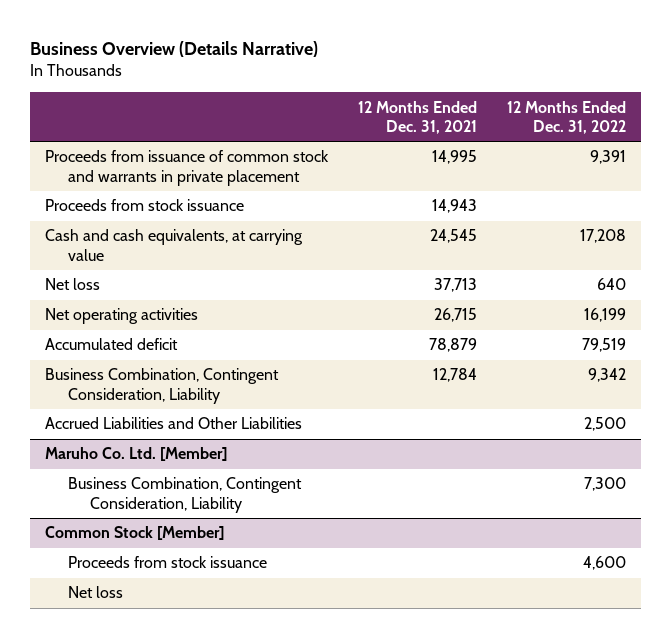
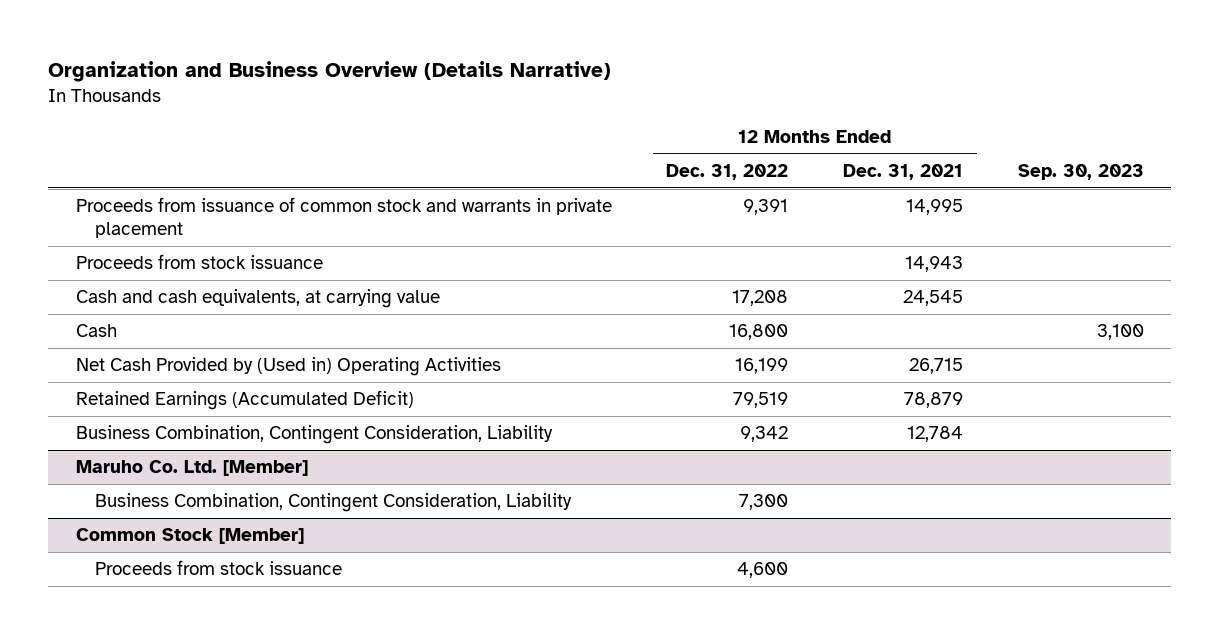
- Business Overview (Details Narrative)
+ Organization and Business Overview (Details Narrative)
- | 12 Months Ended Dec. 31, 2021 | 12 Months Ended Dec. 31, 2022
+ | 12 Months Ended Dec. 31, 2022 | 12 Months Ended Dec. 31, 2021 | Sep. 30, 2023
- Net loss | 37,713 | 640
- Net operating activities | 26,715 | 16,199
- Accumulated deficit | 78,879 | 79,519
+ Cash | 16,800 | | 3,100
+ Net Cash Provided by (Used in) Operating Activities | 16,199 | 26,715 |
+ Retained Earnings (Accumulated Deficit) | 79,519 | 78,879 |
- Accrued Liabilities and Other Liabilities | | 2,500
@ Common Stock [Member]
- Net loss

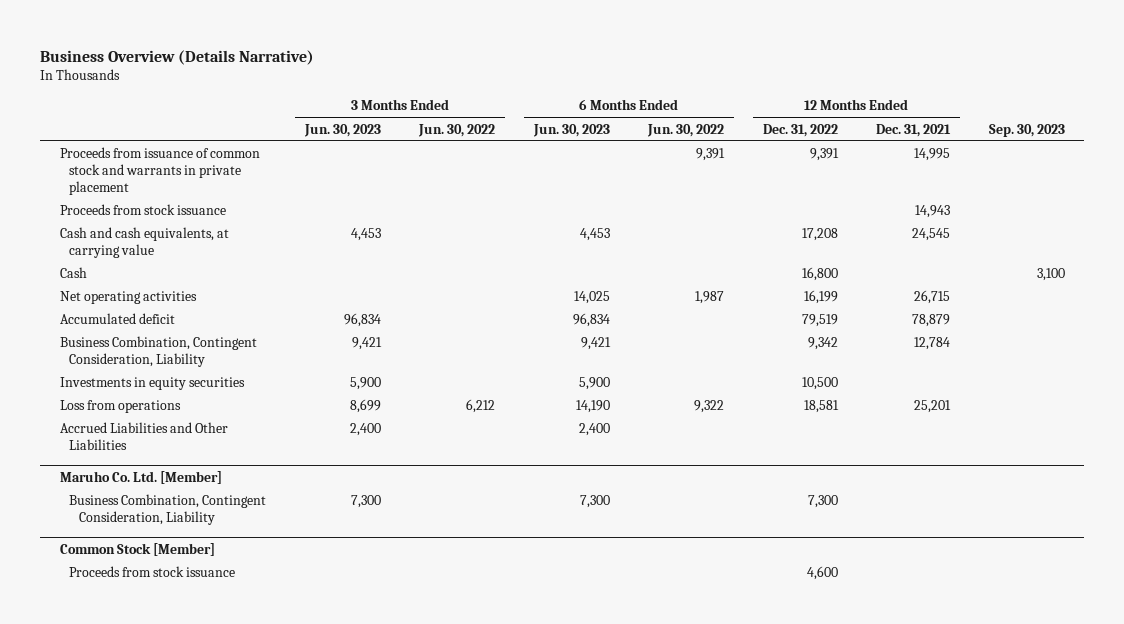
- Organization and Business Overview (Details Narrative)
+ Business Overview (Details Narrative)
- | 12 Months Ended Dec. 31, 2022 | 12 Months Ended Dec. 31, 2021 | Sep. 30, 2023
+ | 3 Months Ended Jun. 30, 2023 | 3 Months Ended Jun. 30, 2022 | 6 Months Ended Jun. 30, 2023 | 6 Months Ended Jun. 30, 2022 | 12 Months Ended Dec. 31, 2022 | 12 Months Ended Dec. 31, 2021 | Sep. 30, 2023
- Net Cash Provided by (Used in) Operating Activities | 16,199 | 26,715 |
- Retained Earnings (Accumulated Deficit) | 79,519 | 78,879 |
+ Net operating activities | | | 14,025 | 1,987 | 16,199 | 26,715 |
+ Accumulated deficit | 96,834 | | 96,834 | | 79,519 | 78,879 |
+ Investments in equity securities | 5,900 | | 5,900 | | 10,500 | |
+ Loss from operations | 8,699 | 6,212 | 14,190 | 9,322 | 18,581 | 25,201 |
+ Accrued Liabilities and Other Liabilities | 2,400 | | 2,400 | | | |

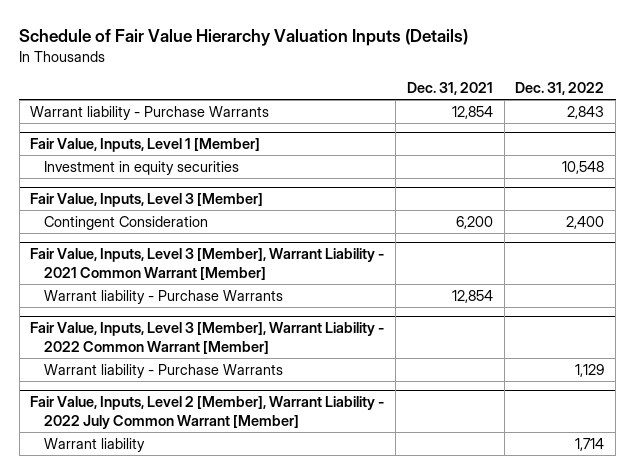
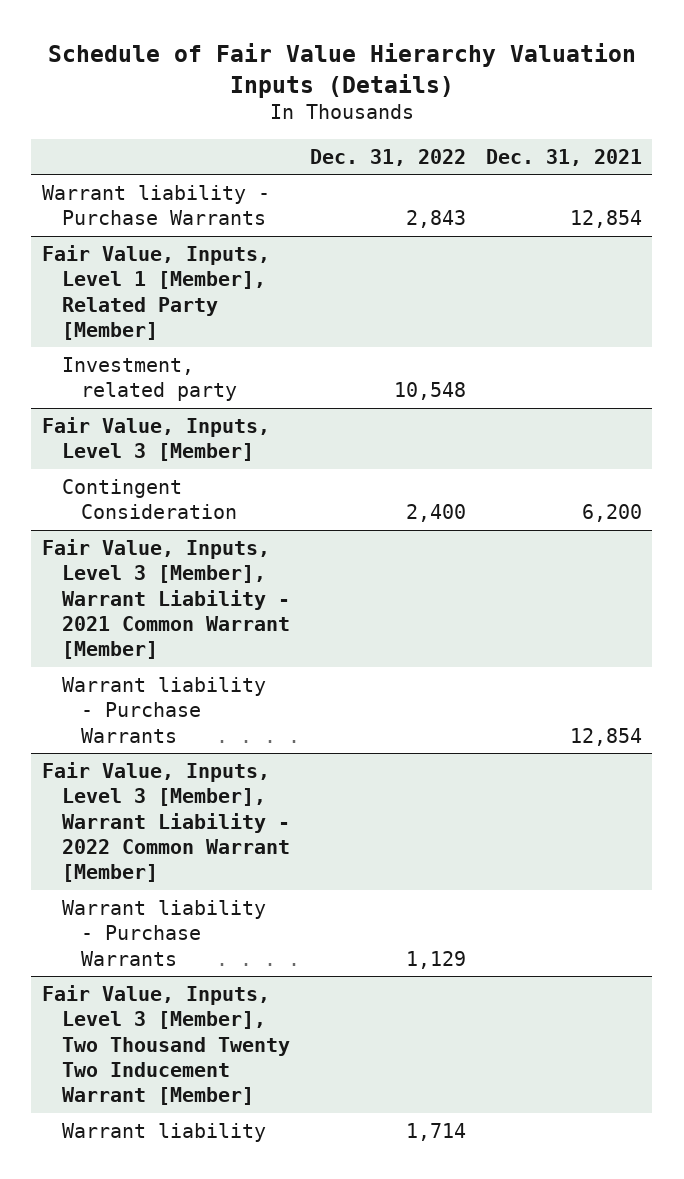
- | Dec. 31, 2021 | Dec. 31, 2022
+ | Dec. 31, 2022 | Dec. 31, 2021
- Fair Value, Inputs, Level 1 [Member]
- Investment in equity securities | | 10,548
+ Fair Value, Inputs, Level 1 [Member], Related Party [Member]
+ Investment, related party | 10,548 |
- Fair Value, Inputs, Level 2 [Member], Warrant Liability - 2022 July Common Warrant [Member]
+ Fair Value, Inputs, Level 3 [Member], Two Thousand Twenty Two Inducement Warrant [Member]

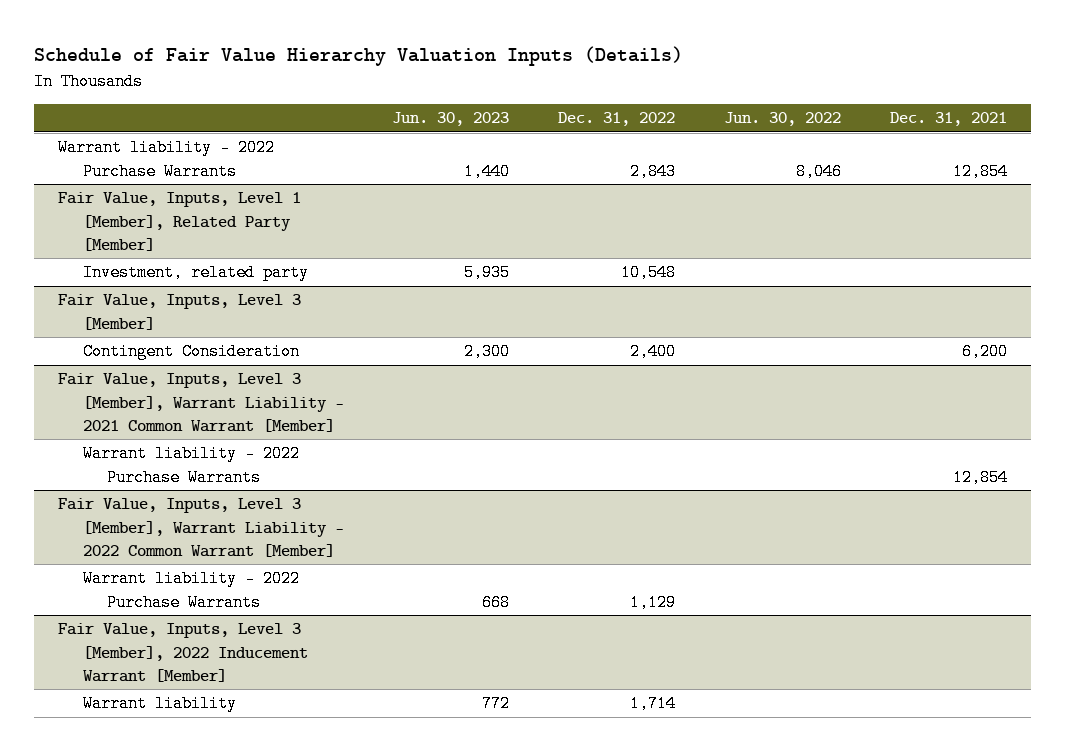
- | Dec. 31, 2022 | Dec. 31, 2021
+ | Jun. 30, 2023 | Dec. 31, 2022 | Jun. 30, 2022 | Dec. 31, 2021
- Warrant liability - Purchase Warrants | 2,843 | 12,854
+ Warrant liability - 2022 Purchase Warrants | 1,440 | 2,843 | 8,046 | 12,854
@ Fair Value, Inputs, Level 3 [Member], Warrant Liability - 2021 Common Warrant [Member]
- Warrant liability - Purchase Warrants | | 12,854
+ Warrant liability - 2022 Purchase Warrants | | | | 12,854
@ Fair Value, Inputs, Level 3 [Member], Warrant Liability - 2022 Common Warrant [Member]
- Warrant liability - Purchase Warrants | 1,129 |
- Fair Value, Inputs, Level 3 [Member], Two Thousand Twenty Two Inducement Warrant [Member]
@ Fair Value, Inputs, Level 3 [Member], Warrant Liability - 2022 Common Warrant [Member]
+ Warrant liability - 2022 Purchase Warrants | 668 | 1,129 | |
+ Fair Value, Inputs, Level 3 [Member], 2022 Inducement Warrant [Member]

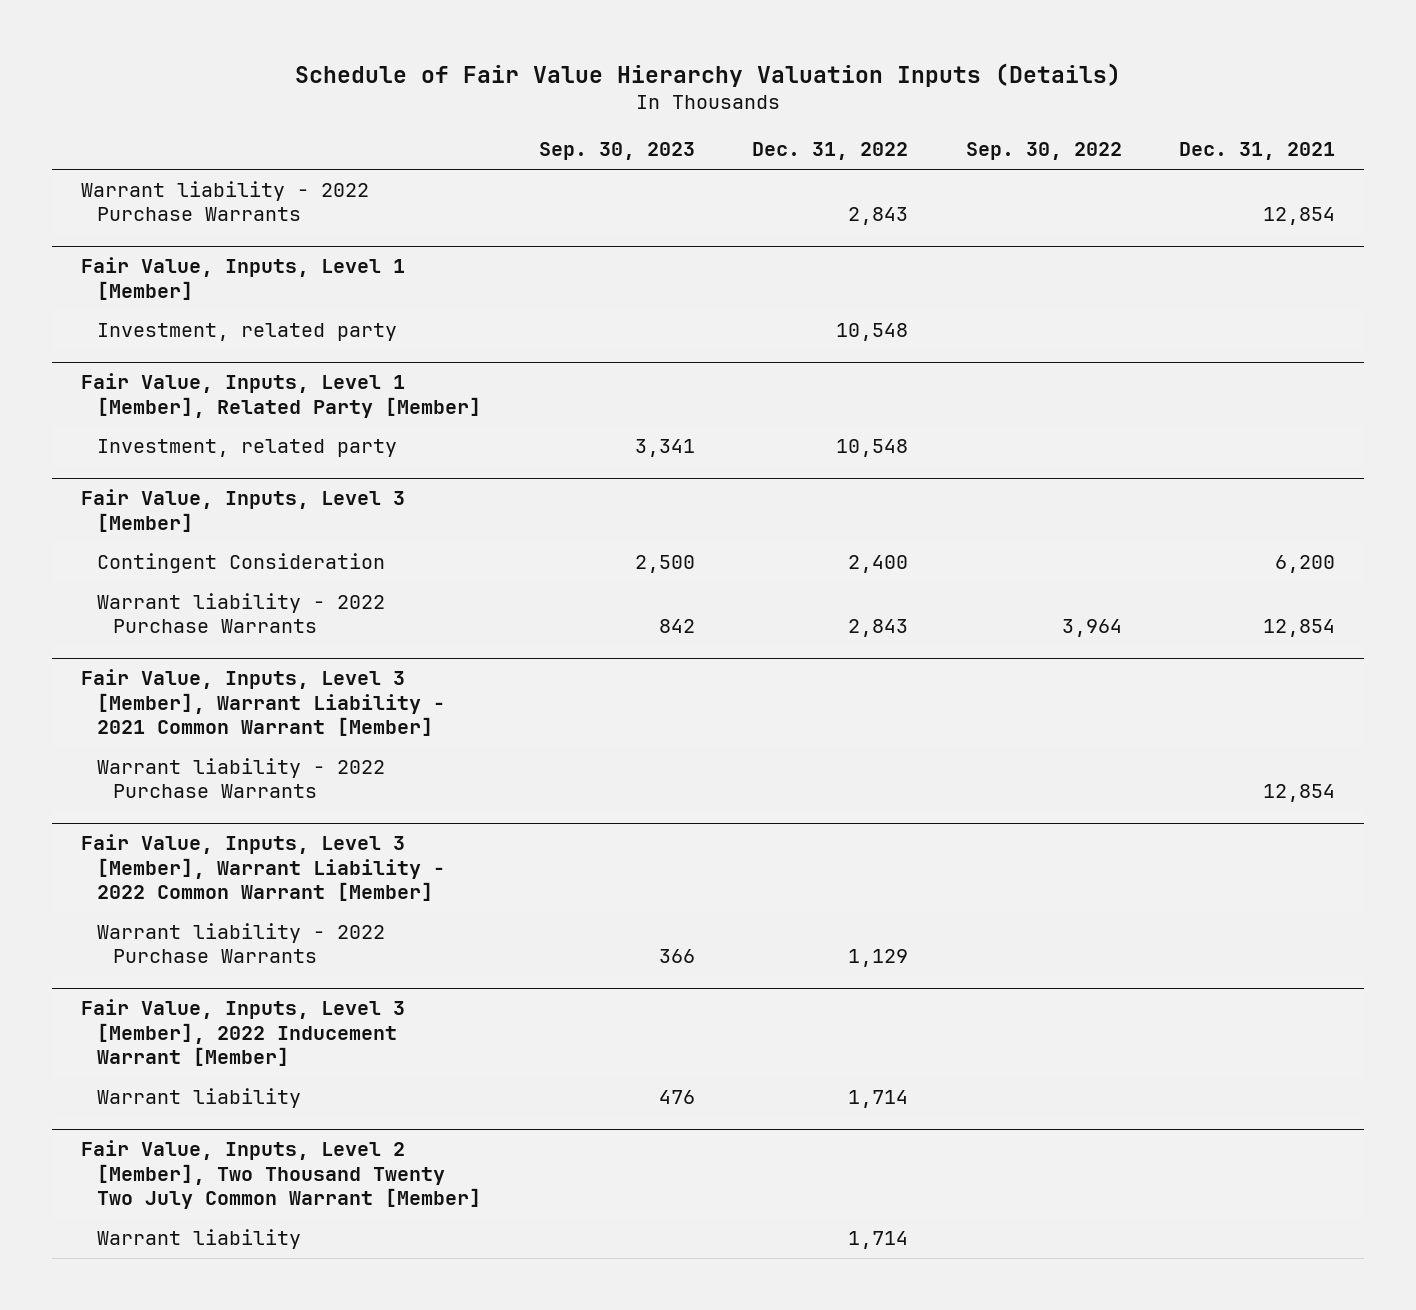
- | Jun. 30, 2023 | Dec. 31, 2022 | Jun. 30, 2022 | Dec. 31, 2021
+ | Sep. 30, 2023 | Dec. 31, 2022 | Sep. 30, 2022 | Dec. 31, 2021
+ Fair Value, Inputs, Level 1 [Member]
+ Investment, related party | | 10,548 | |
@ Fair Value, Inputs, Level 3 [Member]
+ Warrant liability - 2022 Purchase Warrants | 842 | 2,843 | 3,964 | 12,854
+ Fair Value, Inputs, Level 2 [Member], Two Thousand Twenty Two July Common Warrant [Member]
+ Warrant liability | | 1,714 | |

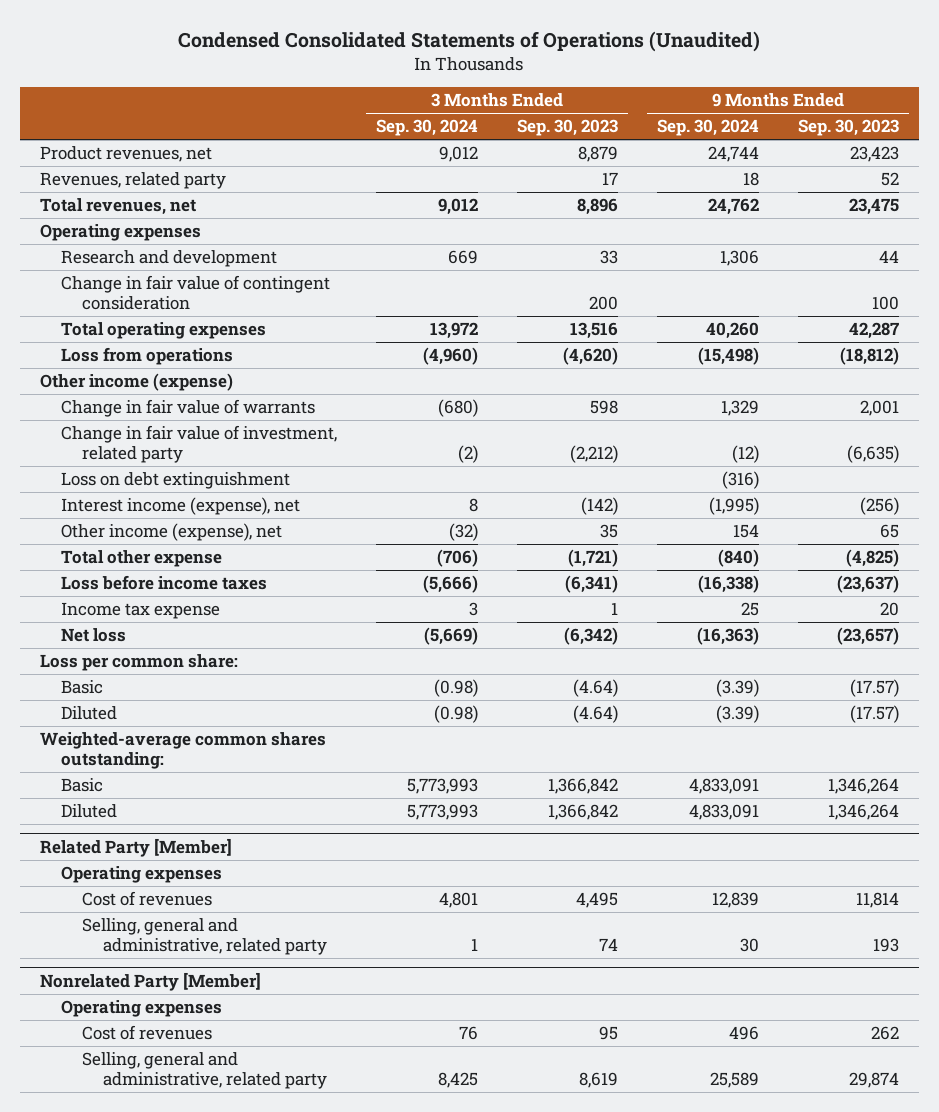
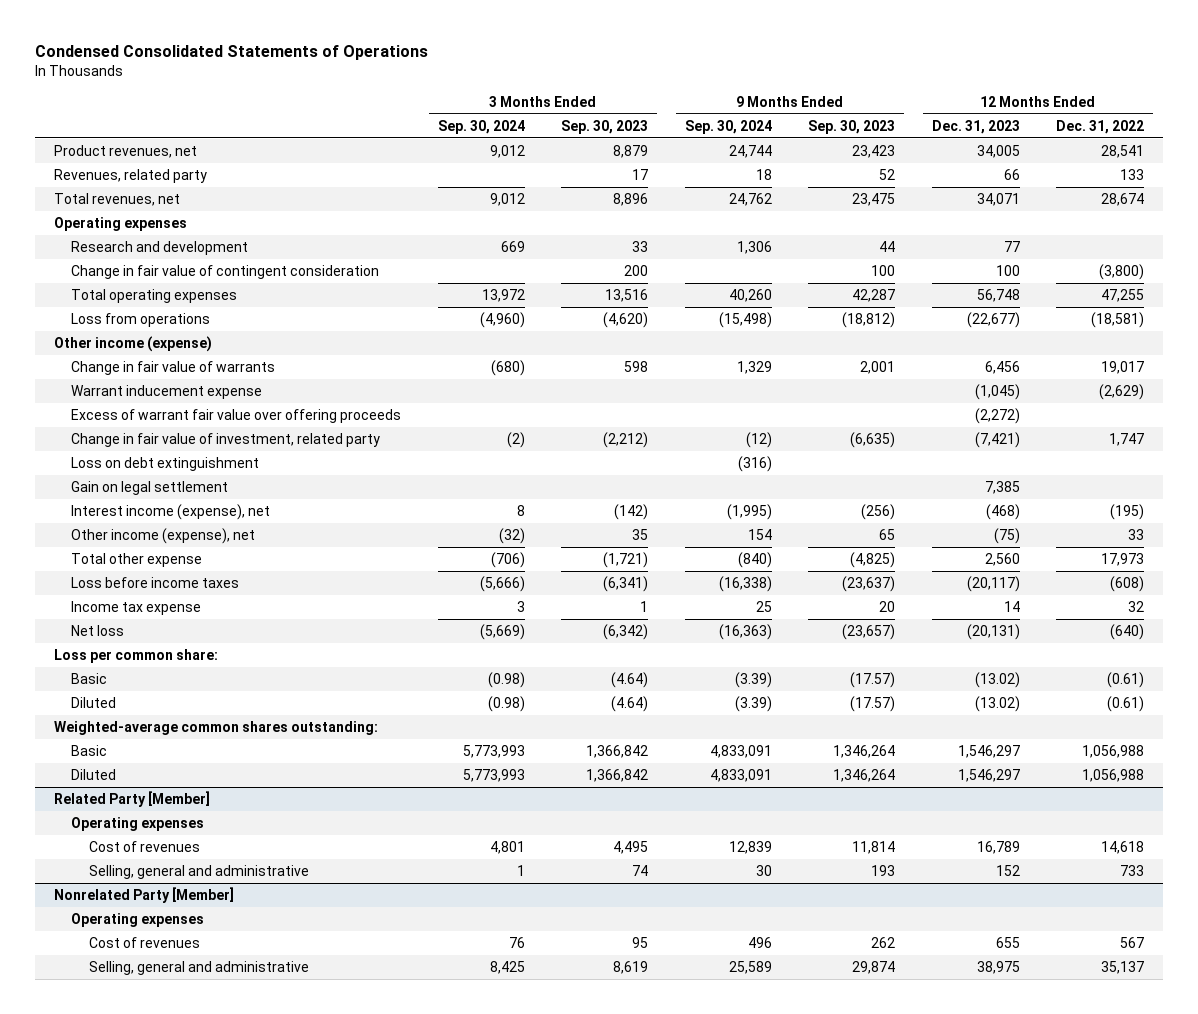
- Condensed Consolidated Statements of Operations (Unaudited)
+ Condensed Consolidated Statements of Operations
- | 3 Months Ended Sep. 30, 2024 | 3 Months Ended Sep. 30, 2023 | 9 Months Ended Sep. 30, 2024 | 9 Months Ended Sep. 30, 2023
+ | 3 Months Ended Sep. 30, 2024 | 3 Months Ended Sep. 30, 2023 | 9 Months Ended Sep. 30, 2024 | 9 Months Ended Sep. 30, 2023 | 12 Months Ended Dec. 31, 2023 | 12 Months Ended Dec. 31, 2022
+ Warrant inducement expense | | | | | (1,045) | (2,629)
+ Excess of warrant fair value over offering proceeds | | | | | (2,272) |
+ Gain on legal settlement | | | | | 7,385 |
@ Related Party [Member]
- Selling, general and administrative, related party | 1 | 74 | 30 | 193
+ Selling, general and administrative | 1 | 74 | 30 | 193 | 152 | 733
@ Nonrelated Party [Member]
- Selling, general and administrative, related party | 8,425 | 8,619 | 25,589 | 29,874
+ Selling, general and administrative | 8,425 | 8,619 | 25,589 | 29,874 | 38,975 | 35,137

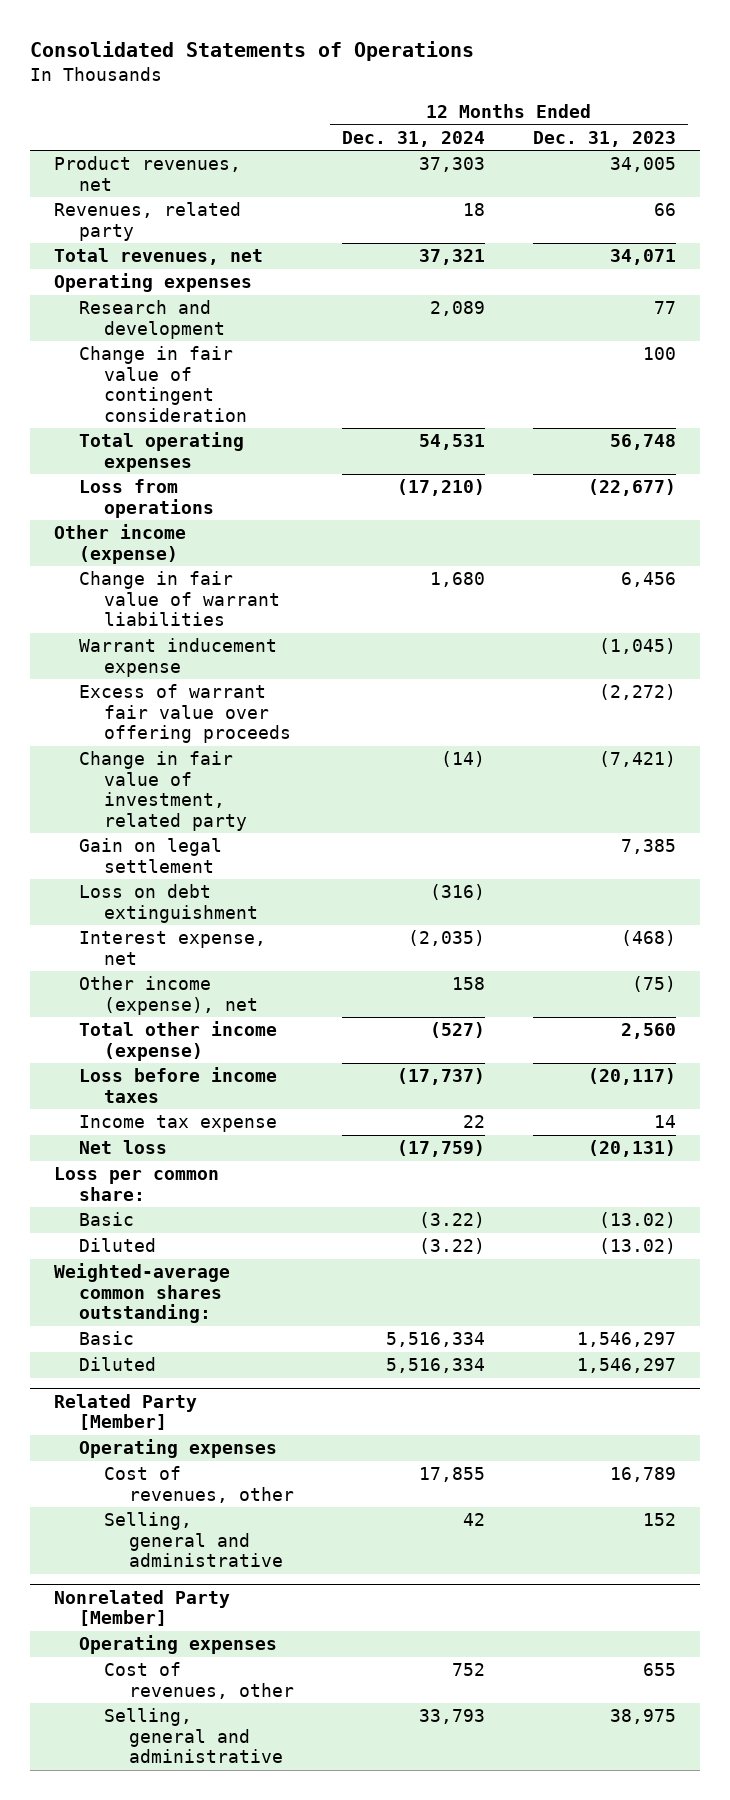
- Condensed Consolidated Statements of Operations
+ Consolidated Statements of Operations
- | 3 Months Ended Sep. 30, 2024 | 3 Months Ended Sep. 30, 2023 | 9 Months Ended Sep. 30, 2024 | 9 Months Ended Sep. 30, 2023 | 12 Months Ended Dec. 31, 2023 | 12 Months Ended Dec. 31, 2022
+ | 12 Months Ended Dec. 31, 2024 | 12 Months Ended Dec. 31, 2023
- Change in fair value of warrants | (680) | 598 | 1,329 | 2,001 | 6,456 | 19,017
+ Change in fair value of warrant liabilities | 1,680 | 6,456
- Interest income (expense), net | 8 | (142) | (1,995) | (256) | (468) | (195)
moved down: Loss on debt extinguishment | (316) |
+ Interest expense, net | (2,035) | (468)
- Total other expense | (706) | (1,721) | (840) | (4,825) | 2,560 | 17,973
+ Total other income (expense) | (527) | 2,560
@ Related Party [Member]
- Cost of revenues | 4,801 | 4,495 | 12,839 | 11,814 | 16,789 | 14,618
+ Cost of revenues, other | 17,855 | 16,789
@ Nonrelated Party [Member]
- Cost of revenues | 76 | 95 | 496 | 262 | 655 | 567
+ Cost of revenues, other | 752 | 655

